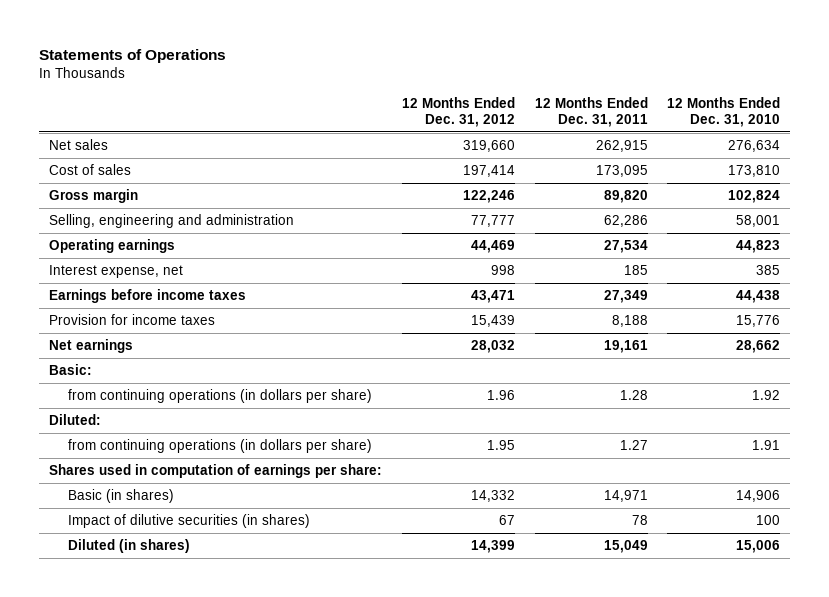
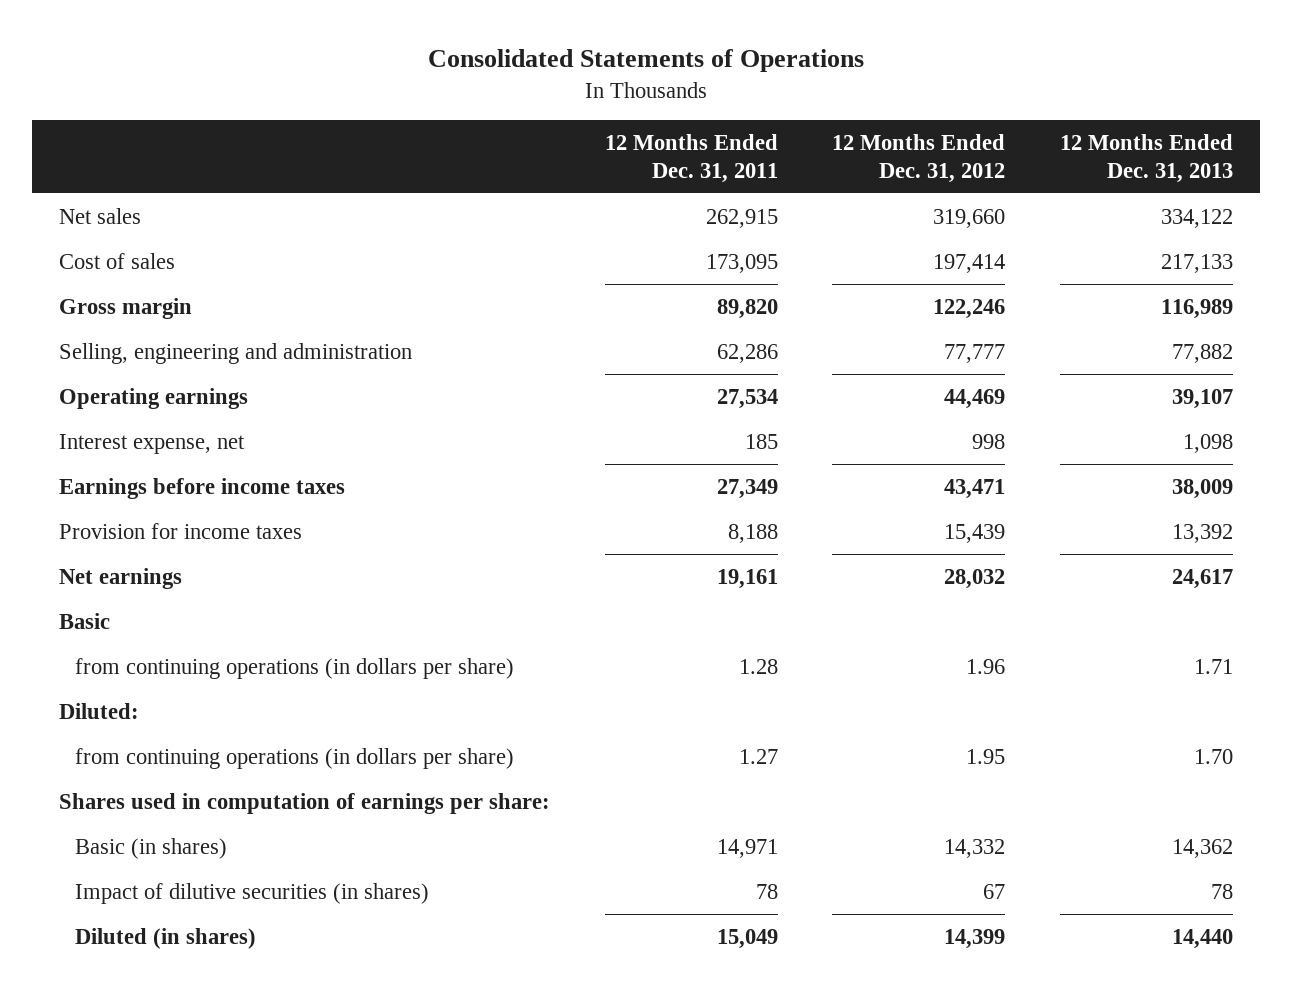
- Statements of Operations
+ Consolidated Statements of Operations
- | 12 Months Ended Dec. 31, 2012 | 12 Months Ended Dec. 31, 2011 | 12 Months Ended Dec. 31, 2010
+ | 12 Months Ended Dec. 31, 2011 | 12 Months Ended Dec. 31, 2012 | 12 Months Ended Dec. 31, 2013
- Basic:
+ Basic

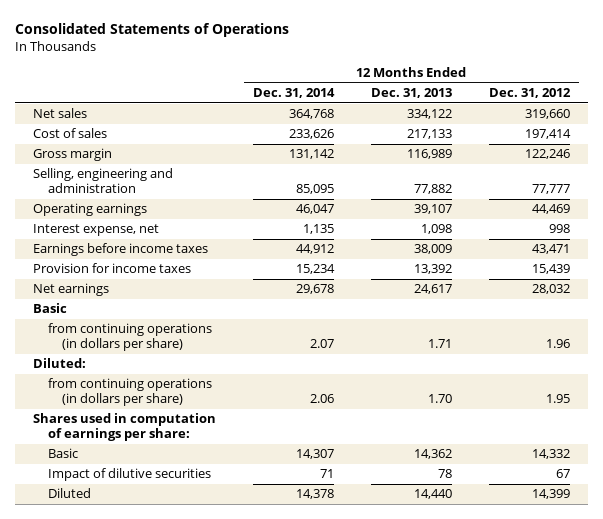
- | 12 Months Ended Dec. 31, 2011 | 12 Months Ended Dec. 31, 2012 | 12 Months Ended Dec. 31, 2013
+ | 12 Months Ended Dec. 31, 2014 | 12 Months Ended Dec. 31, 2013 | 12 Months Ended Dec. 31, 2012
- Basic (in shares) | 14,971 | 14,332 | 14,362
- Impact of dilutive securities (in shares) | 78 | 67 | 78
- Diluted (in shares) | 15,049 | 14,399 | 14,440
+ Basic | 14,307 | 14,362 | 14,332
+ Impact of dilutive securities | 71 | 78 | 67
+ Diluted | 14,378 | 14,440 | 14,399

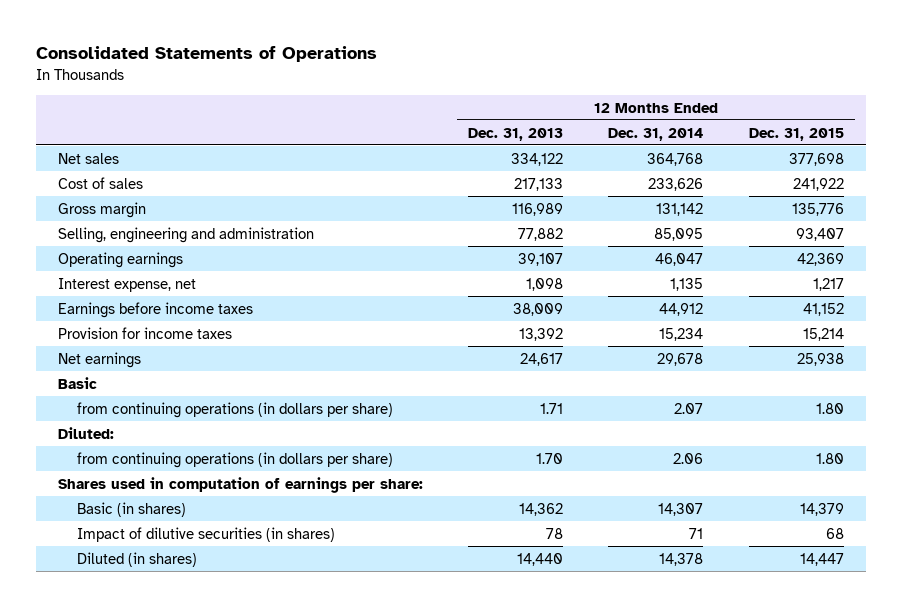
- | 12 Months Ended Dec. 31, 2014 | 12 Months Ended Dec. 31, 2013 | 12 Months Ended Dec. 31, 2012
+ | 12 Months Ended Dec. 31, 2013 | 12 Months Ended Dec. 31, 2014 | 12 Months Ended Dec. 31, 2015
- Basic | 14,307 | 14,362 | 14,332
- Impact of dilutive securities | 71 | 78 | 67
- Diluted | 14,378 | 14,440 | 14,399
+ Basic (in shares) | 14,362 | 14,307 | 14,379
+ Impact of dilutive securities (in shares) | 78 | 71 | 68
+ Diluted (in shares) | 14,440 | 14,378 | 14,447

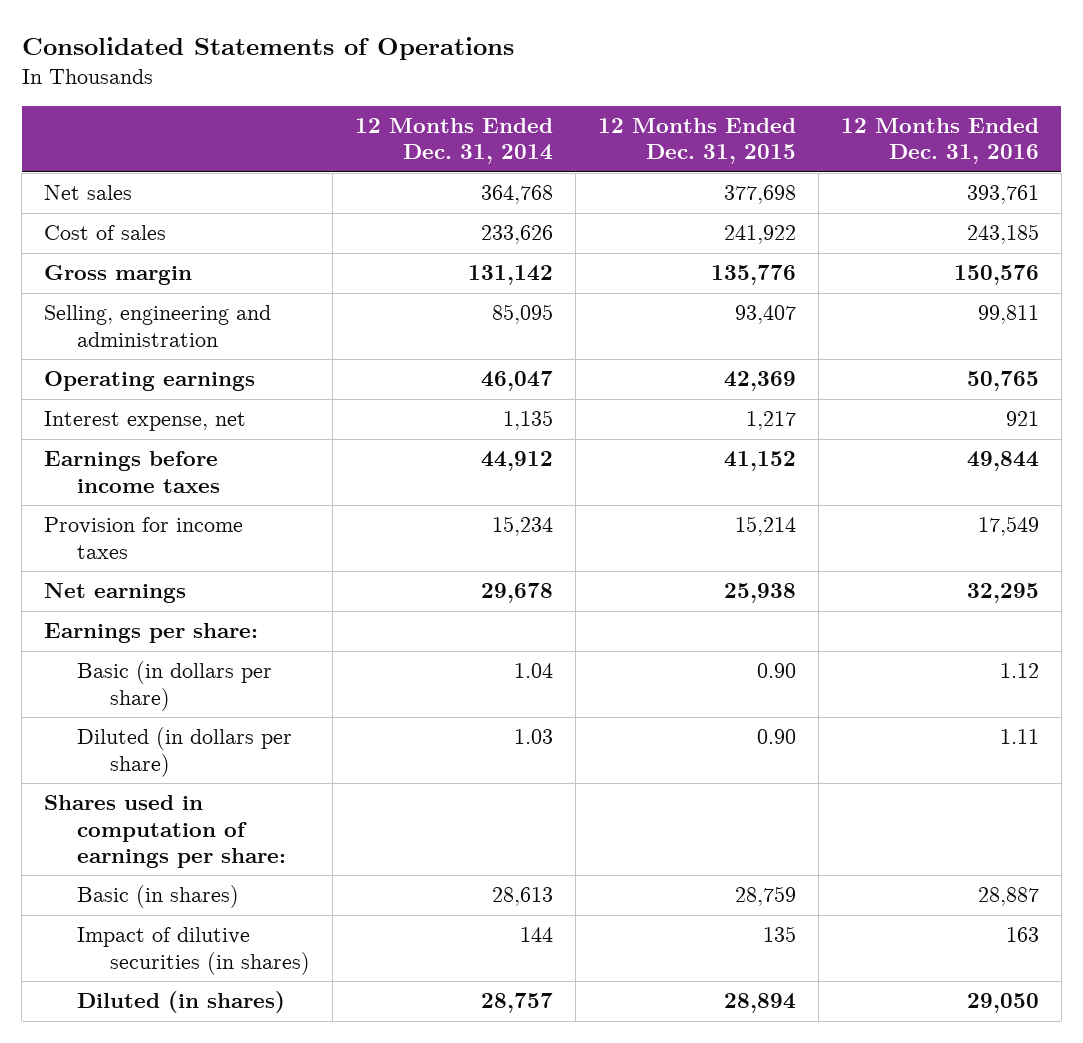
- | 12 Months Ended Dec. 31, 2013 | 12 Months Ended Dec. 31, 2014 | 12 Months Ended Dec. 31, 2015
+ | 12 Months Ended Dec. 31, 2014 | 12 Months Ended Dec. 31, 2015 | 12 Months Ended Dec. 31, 2016
- Basic
- from continuing operations (in dollars per share) | 1.71 | 2.07 | 1.80
- Diluted:
- from continuing operations (in dollars per share) | 1.70 | 2.06 | 1.80
+ Earnings per share:
+ Basic (in dollars per share) | 1.04 | 0.90 | 1.12
+ Diluted (in dollars per share) | 1.03 | 0.90 | 1.11
- Basic (in shares) | 14,362 | 14,307 | 14,379
- Impact of dilutive securities (in shares) | 78 | 71 | 68
- Diluted (in shares) | 14,440 | 14,378 | 14,447
+ Basic (in shares) | 28,613 | 28,759 | 28,887
+ Impact of dilutive securities (in shares) | 144 | 135 | 163
+ Diluted (in shares) | 28,757 | 28,894 | 29,050

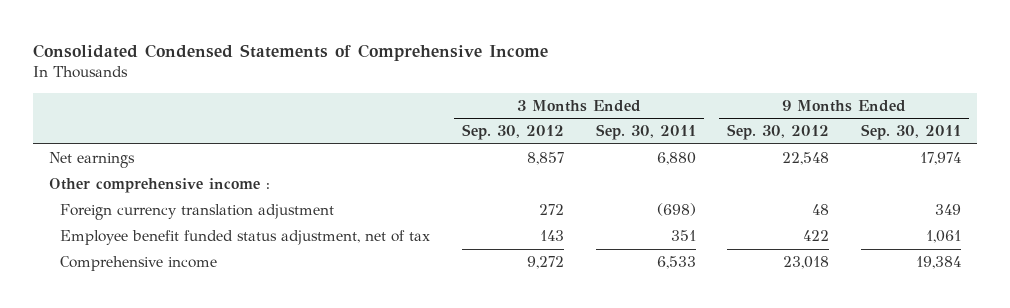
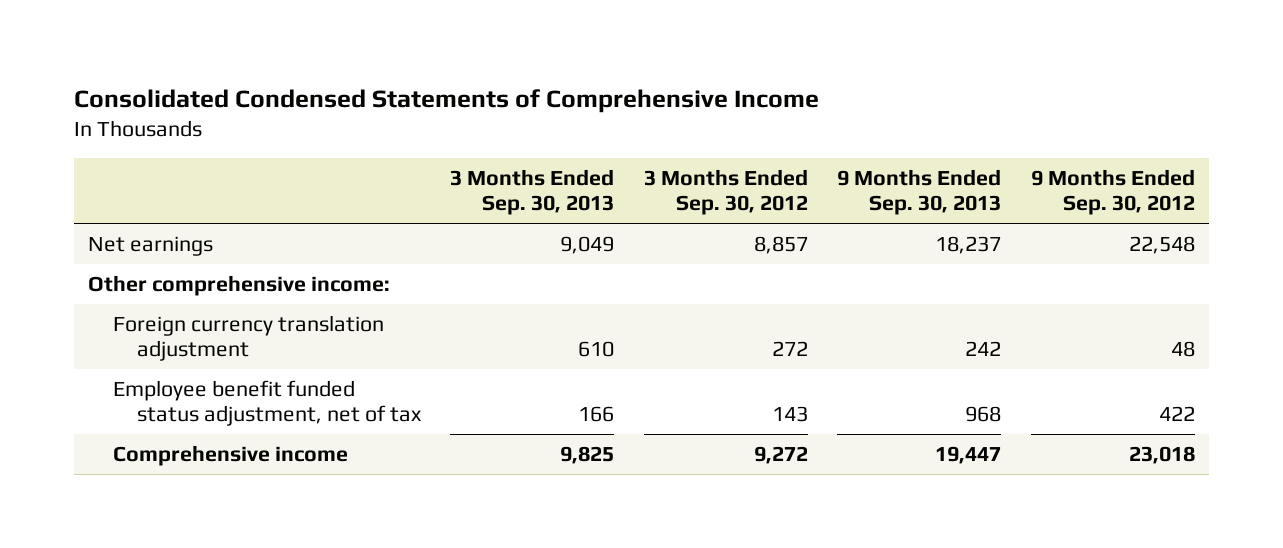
- | 3 Months Ended Sep. 30, 2012 | 3 Months Ended Sep. 30, 2011 | 9 Months Ended Sep. 30, 2012 | 9 Months Ended Sep. 30, 2011
+ | 3 Months Ended Sep. 30, 2013 | 3 Months Ended Sep. 30, 2012 | 9 Months Ended Sep. 30, 2013 | 9 Months Ended Sep. 30, 2012
- Other comprehensive income :
+ Other comprehensive income:

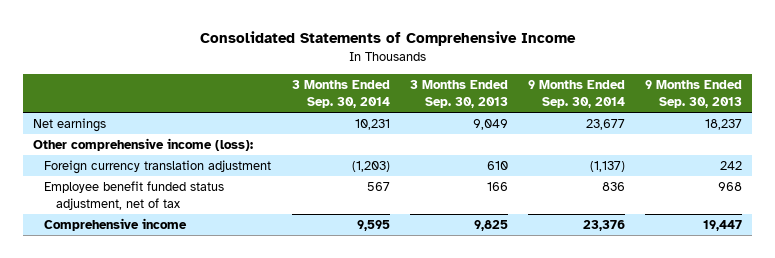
- Consolidated Condensed Statements of Comprehensive Income
+ Consolidated Statements of Comprehensive Income
- | 3 Months Ended Sep. 30, 2013 | 3 Months Ended Sep. 30, 2012 | 9 Months Ended Sep. 30, 2013 | 9 Months Ended Sep. 30, 2012
+ | 3 Months Ended Sep. 30, 2014 | 3 Months Ended Sep. 30, 2013 | 9 Months Ended Sep. 30, 2014 | 9 Months Ended Sep. 30, 2013
- Other comprehensive income:
+ Other comprehensive income (loss):

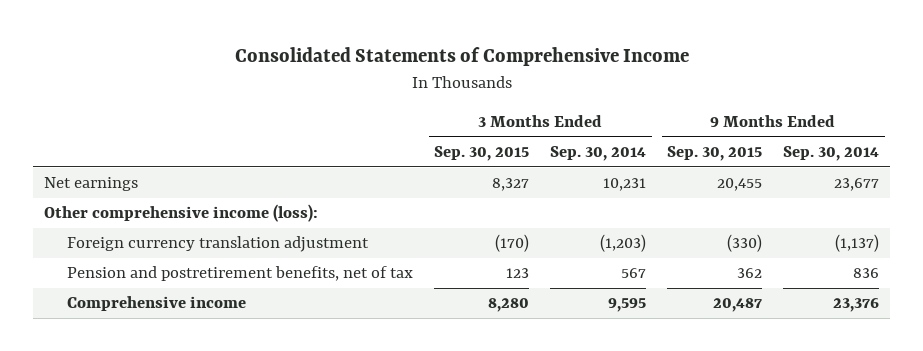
- | 3 Months Ended Sep. 30, 2014 | 3 Months Ended Sep. 30, 2013 | 9 Months Ended Sep. 30, 2014 | 9 Months Ended Sep. 30, 2013
+ | 3 Months Ended Sep. 30, 2015 | 3 Months Ended Sep. 30, 2014 | 9 Months Ended Sep. 30, 2015 | 9 Months Ended Sep. 30, 2014
- Employee benefit funded status adjustment, net of tax | 567 | 166 | 836 | 968
+ Pension and postretirement benefits, net of tax | 123 | 567 | 362 | 836

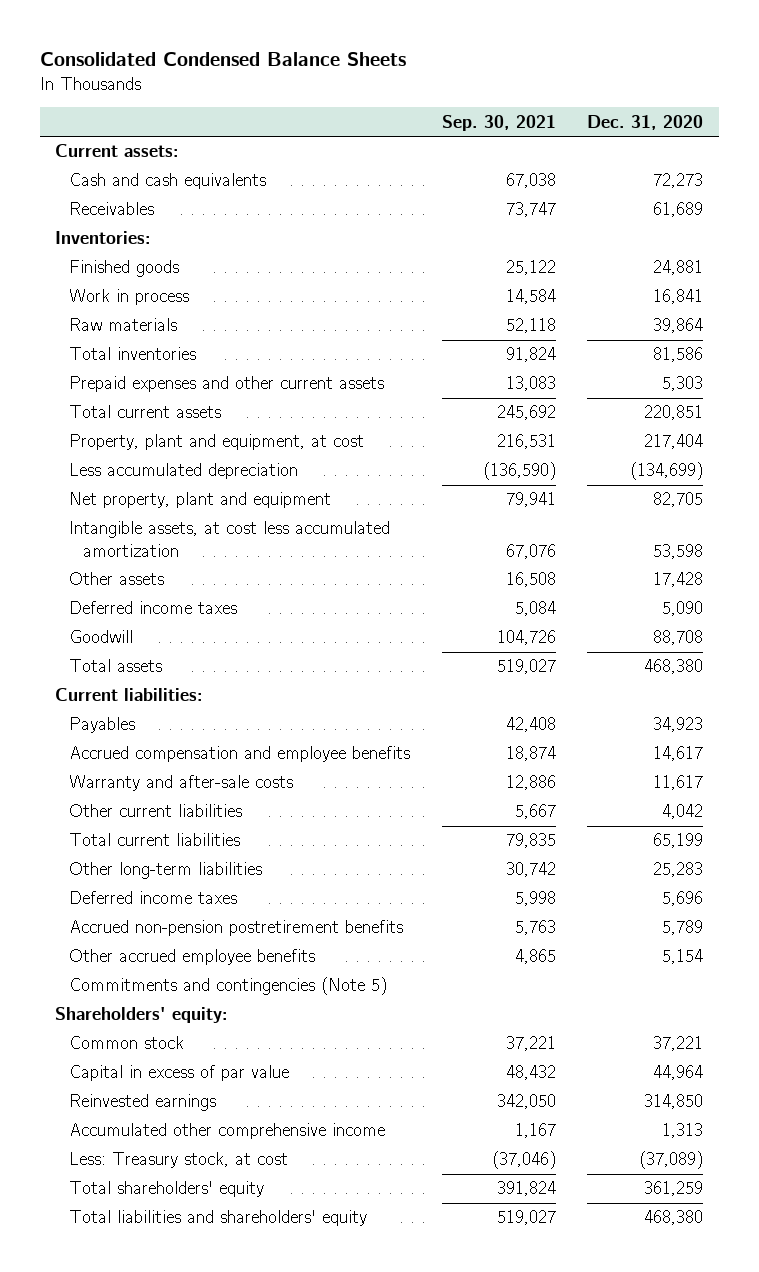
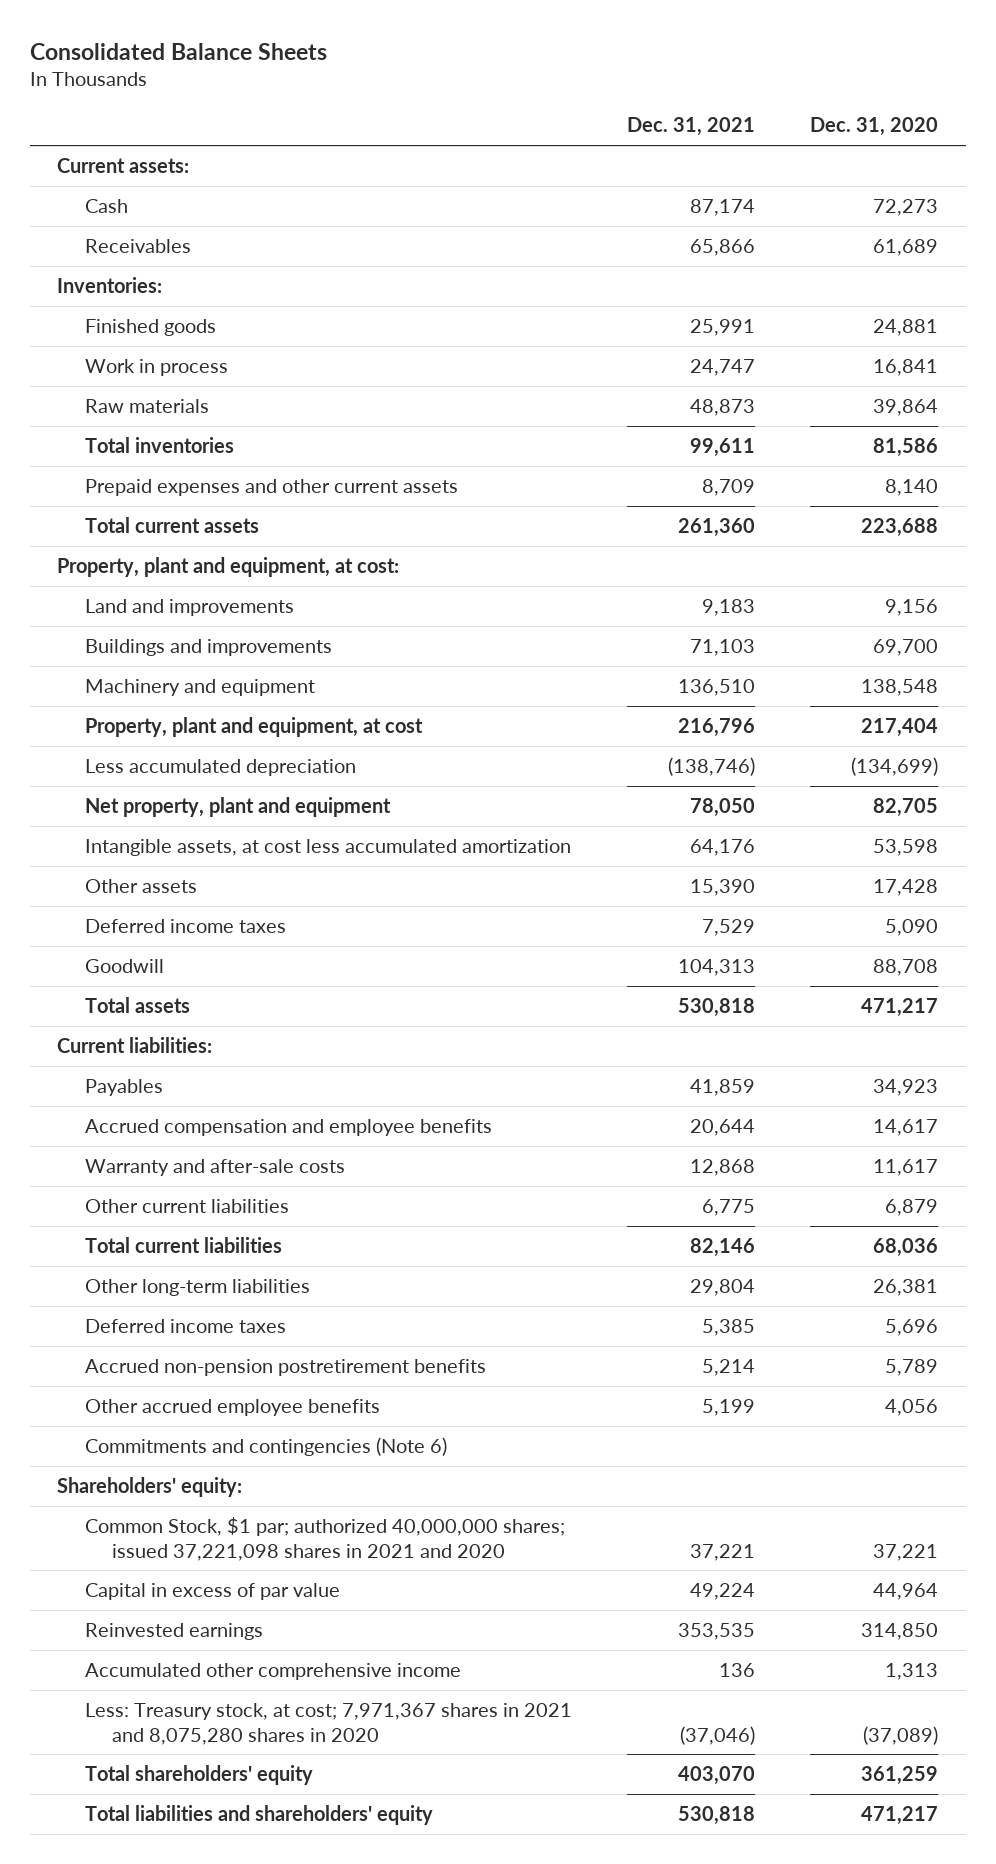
- Consolidated Condensed Balance Sheets
+ Consolidated Balance Sheets
- | Sep. 30, 2021 | Dec. 31, 2020
+ | Dec. 31, 2021 | Dec. 31, 2020
- Cash and cash equivalents | 67,038 | 72,273
+ Cash | 87,174 | 72,273
- Prepaid expenses and other current assets | 13,083 | 5,303
- Total current assets | 245,692 | 220,851
+ Prepaid expenses and other current assets | 8,709 | 8,140
+ Total current assets | 261,360 | 223,688
+ Property, plant and equipment, at cost:
+ Land and improvements | 9,183 | 9,156
+ Buildings and improvements | 71,103 | 69,700
+ Machinery and equipment | 136,510 | 138,548
- Total assets | 519,027 | 468,380
+ Total assets | 530,818 | 471,217
- Other current liabilities | 5,667 | 4,042
- Total current liabilities | 79,835 | 65,199
- Other long-term liabilities | 30,742 | 25,283
+ Other current liabilities | 6,775 | 6,879
+ Total current liabilities | 82,146 | 68,036
+ Other long-term liabilities | 29,804 | 26,381
- Other accrued employee benefits | 4,865 | 5,154
- Commitments and contingencies (Note 5)
+ Other accrued employee benefits | 5,199 | 4,056
+ Commitments and contingencies (Note 6)
- Common stock | 37,221 | 37,221
+ Common Stock, $1 par; authorized 40,000,000 shares; issued 37,221,098 shares in 2021 and 2020 | 37,221 | 37,221
- Less: Treasury stock, at cost | (37,046) | (37,089)
+ Less: Treasury stock, at cost; 7,971,367 shares in 2021 and 8,075,280 shares in 2020 | (37,046) | (37,089)
- Total liabilities and shareholders' equity | 519,027 | 468,380
+ Total liabilities and shareholders' equity | 530,818 | 471,217

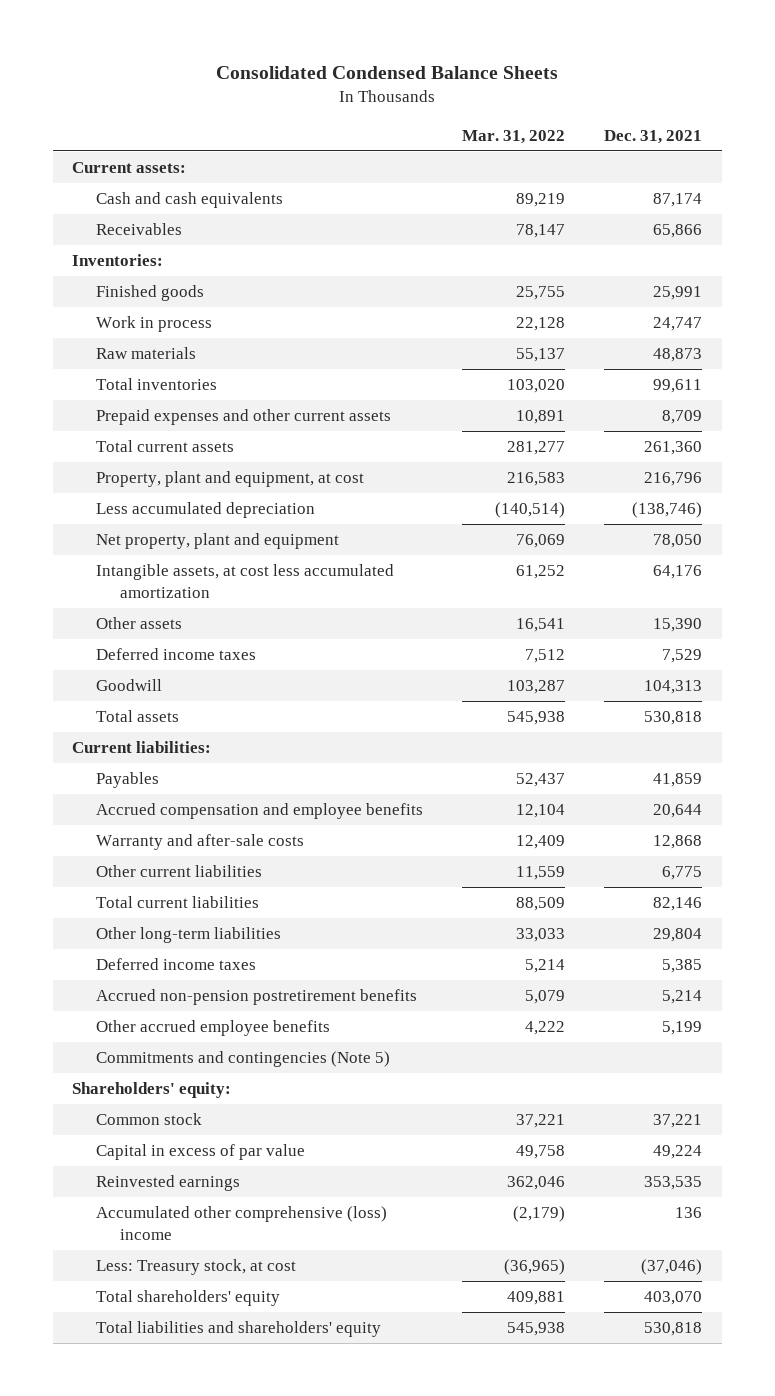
- Consolidated Balance Sheets
+ Consolidated Condensed Balance Sheets
- | Dec. 31, 2021 | Dec. 31, 2020
+ | Mar. 31, 2022 | Dec. 31, 2021
- Cash | 87,174 | 72,273
+ Cash and cash equivalents | 89,219 | 87,174
- Property, plant and equipment, at cost:
- Land and improvements | 9,183 | 9,156
- Buildings and improvements | 71,103 | 69,700
- Machinery and equipment | 136,510 | 138,548
- Commitments and contingencies (Note 6)
+ Commitments and contingencies (Note 5)
- Common Stock, $1 par; authorized 40,000,000 shares; issued 37,221,098 shares in 2021 and 2020 | 37,221 | 37,221
+ Common stock | 37,221 | 37,221
- Accumulated other comprehensive income | 136 | 1,313
- Less: Treasury stock, at cost; 7,971,367 shares in 2021 and 8,075,280 shares in 2020 | (37,046) | (37,089)
+ Accumulated other comprehensive (loss) income | (2,179) | 136
+ Less: Treasury stock, at cost | (36,965) | (37,046)

